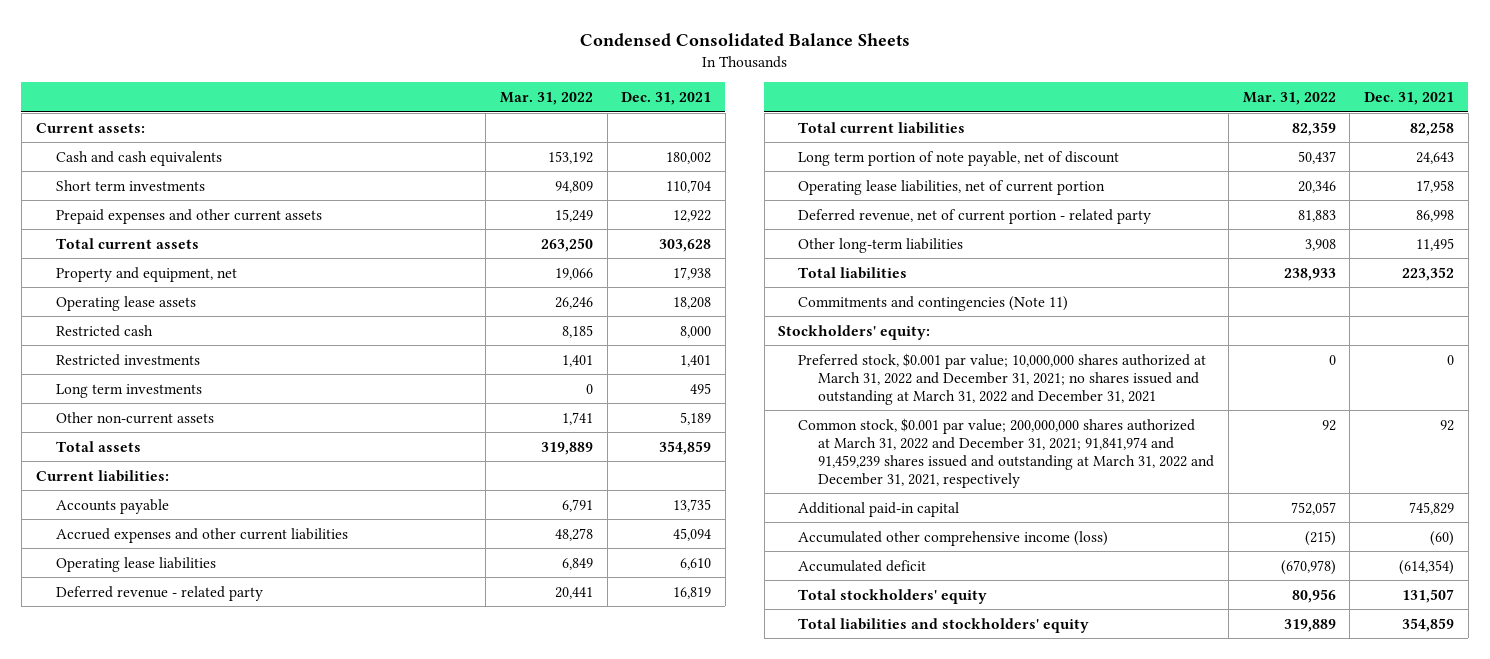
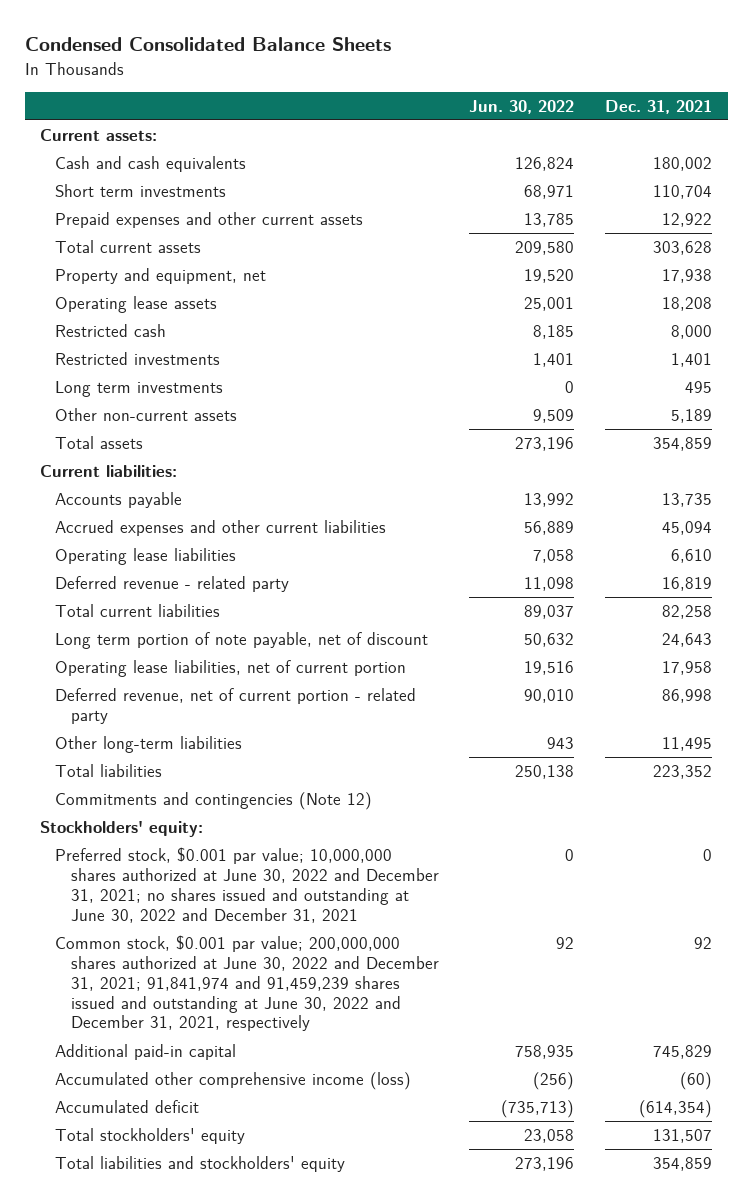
- | Mar. 31, 2022 | Dec. 31, 2021
+ | Jun. 30, 2022 | Dec. 31, 2021
- Commitments and contingencies (Note 11)
+ Commitments and contingencies (Note 12)
- Preferred stock, $0.001 par value; 10,000,000 shares authorized at March 31, 2022 and December 31, 2021; no shares issued and outstanding at March 31, 2022 and December 31, 2021 | 0 | 0
- Common stock, $0.001 par value; 200,000,000 shares authorized at March 31, 2022 and December 31, 2021; 91,841,974 and 91,459,239 shares issued and outstanding at March 31, 2022 and December 31, 2021, respectively | 92 | 92
+ Preferred stock, $0.001 par value; 10,000,000 shares authorized at June 30, 2022 and December 31, 2021; no shares issued and outstanding at June 30, 2022 and December 31, 2021 | 0 | 0
+ Common stock, $0.001 par value; 200,000,000 shares authorized at June 30, 2022 and December 31, 2021; 91,841,974 and 91,459,239 shares issued and outstanding at June 30, 2022 and December 31, 2021, respectively | 92 | 92

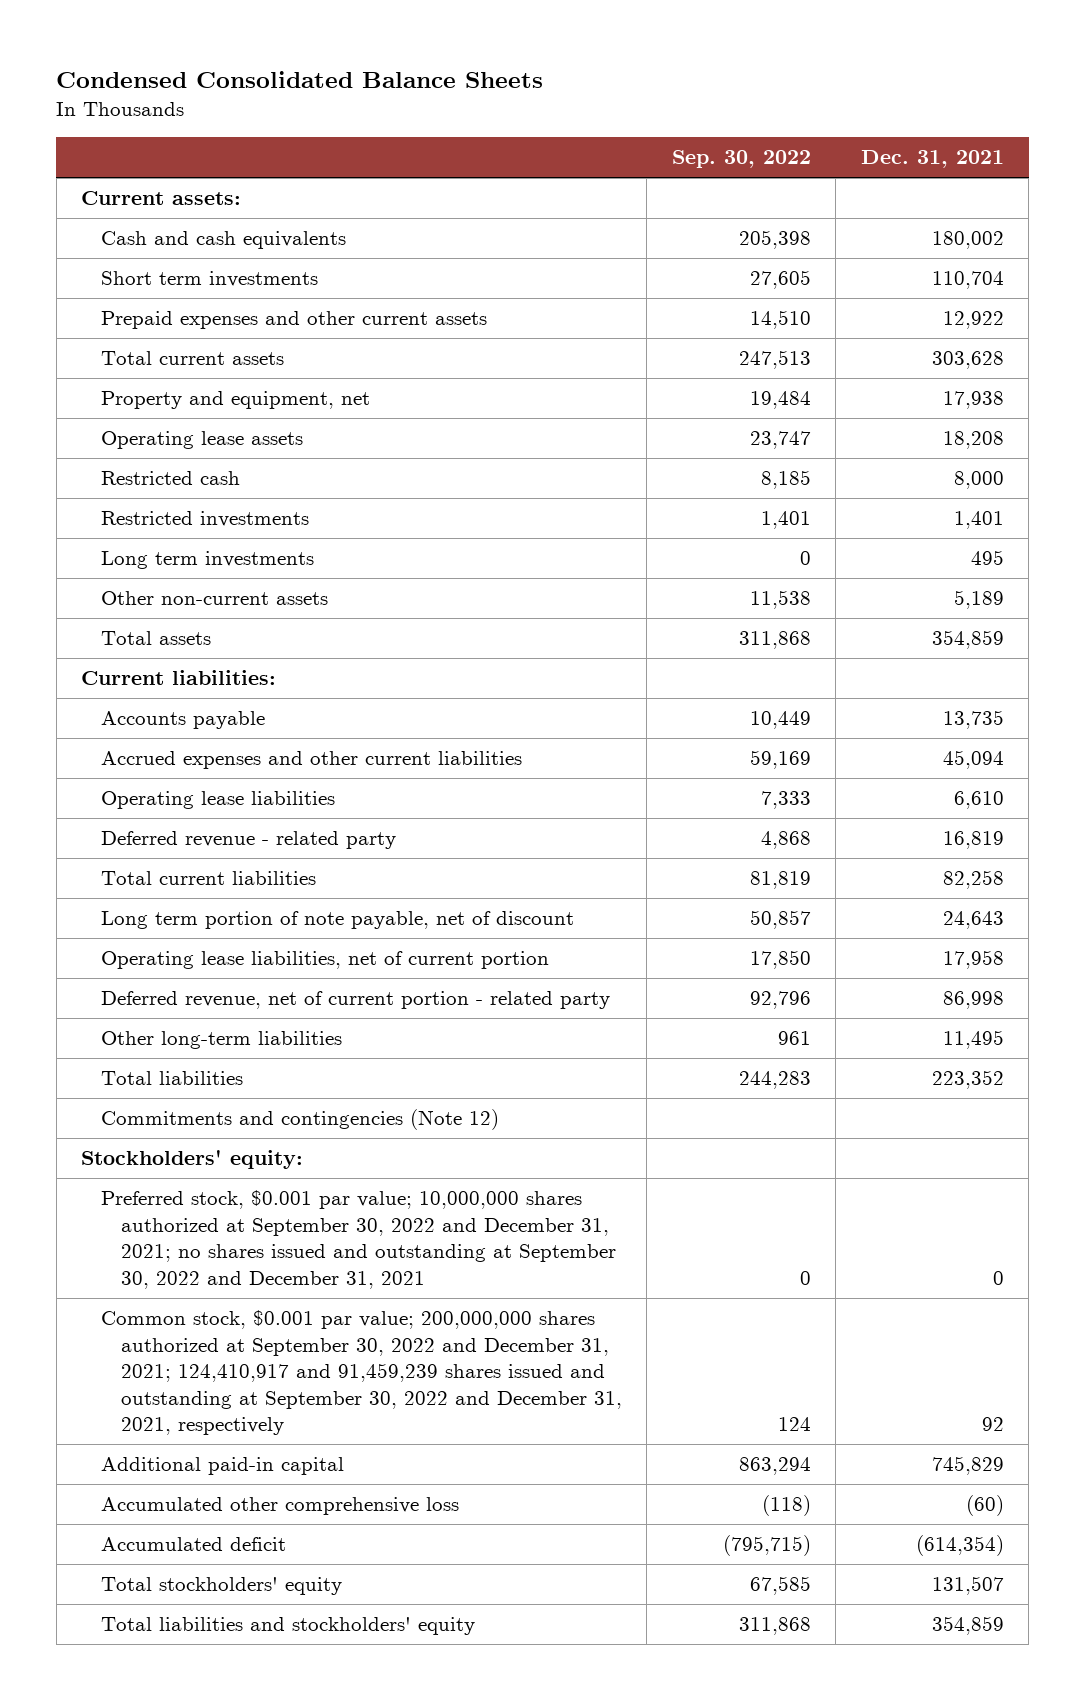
- | Jun. 30, 2022 | Dec. 31, 2021
+ | Sep. 30, 2022 | Dec. 31, 2021
- Preferred stock, $0.001 par value; 10,000,000 shares authorized at June 30, 2022 and December 31, 2021; no shares issued and outstanding at June 30, 2022 and December 31, 2021 | 0 | 0
- Common stock, $0.001 par value; 200,000,000 shares authorized at June 30, 2022 and December 31, 2021; 91,841,974 and 91,459,239 shares issued and outstanding at June 30, 2022 and December 31, 2021, respectively | 92 | 92
+ Preferred stock, $0.001 par value; 10,000,000 shares authorized at September 30, 2022 and December 31, 2021; no shares issued and outstanding at September 30, 2022 and December 31, 2021 | 0 | 0
+ Common stock, $0.001 par value; 200,000,000 shares authorized at September 30, 2022 and December 31, 2021; 124,410,917 and 91,459,239 shares issued and outstanding at September 30, 2022 and December 31, 2021, respectively | 124 | 92
- Accumulated other comprehensive income (loss) | (256) | (60)
+ Accumulated other comprehensive loss | (118) | (60)

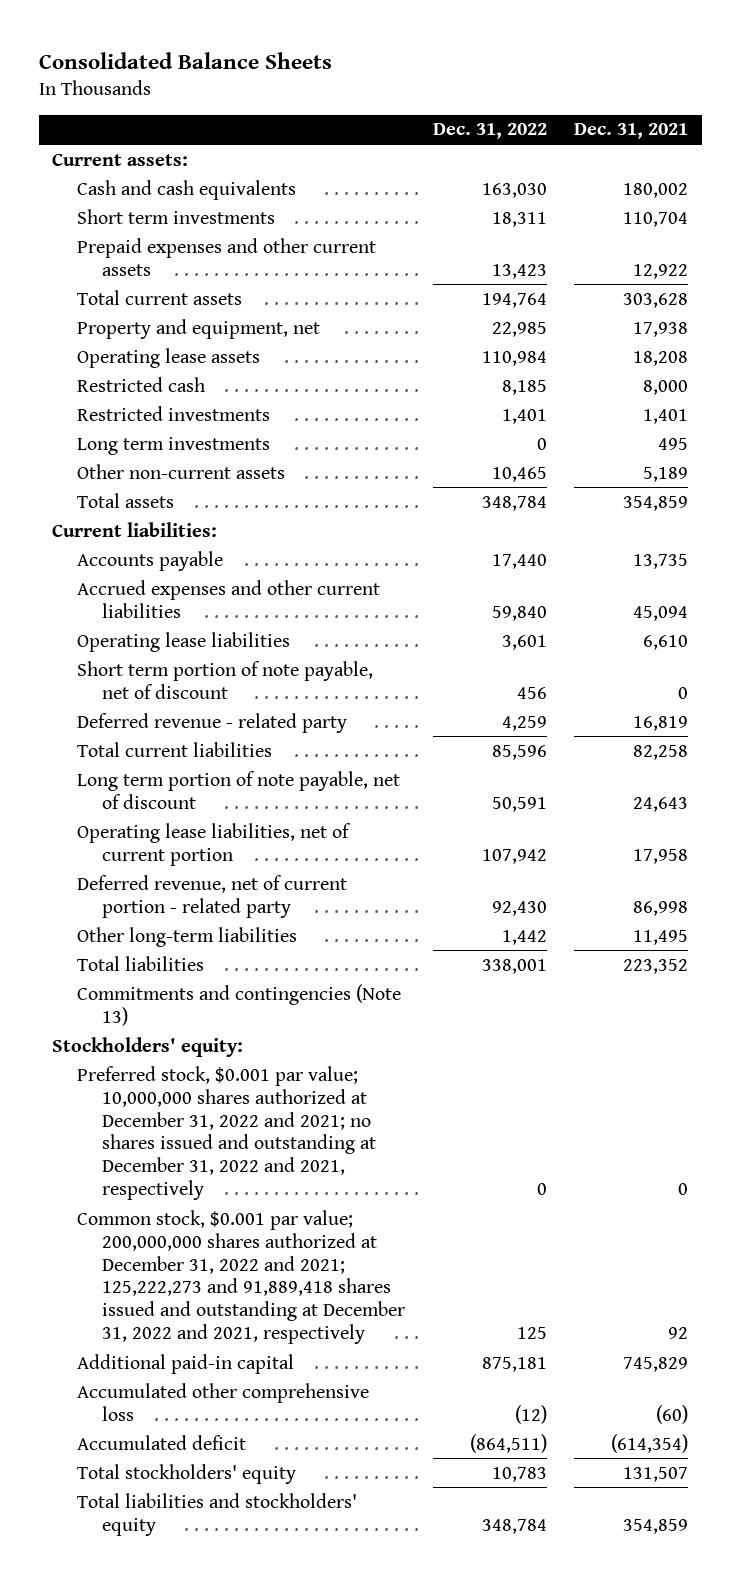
- Condensed Consolidated Balance Sheets
+ Consolidated Balance Sheets
- | Sep. 30, 2022 | Dec. 31, 2021
+ | Dec. 31, 2022 | Dec. 31, 2021
+ Short term portion of note payable, net of discount | 456 | 0
- Commitments and contingencies (Note 12)
+ Commitments and contingencies (Note 13)
- Preferred stock, $0.001 par value; 10,000,000 shares authorized at September 30, 2022 and December 31, 2021; no shares issued and outstanding at September 30, 2022 and December 31, 2021 | 0 | 0
- Common stock, $0.001 par value; 200,000,000 shares authorized at September 30, 2022 and December 31, 2021; 124,410,917 and 91,459,239 shares issued and outstanding at September 30, 2022 and December 31, 2021, respectively | 124 | 92
+ Preferred stock, $0.001 par value; 10,000,000 shares authorized at December 31, 2022 and 2021; no shares issued and outstanding at December 31, 2022 and 2021, respectively | 0 | 0
+ Common stock, $0.001 par value; 200,000,000 shares authorized at December 31, 2022 and 2021; 125,222,273 and 91,889,418 shares issued and outstanding at December 31, 2022 and 2021, respectively | 125 | 92

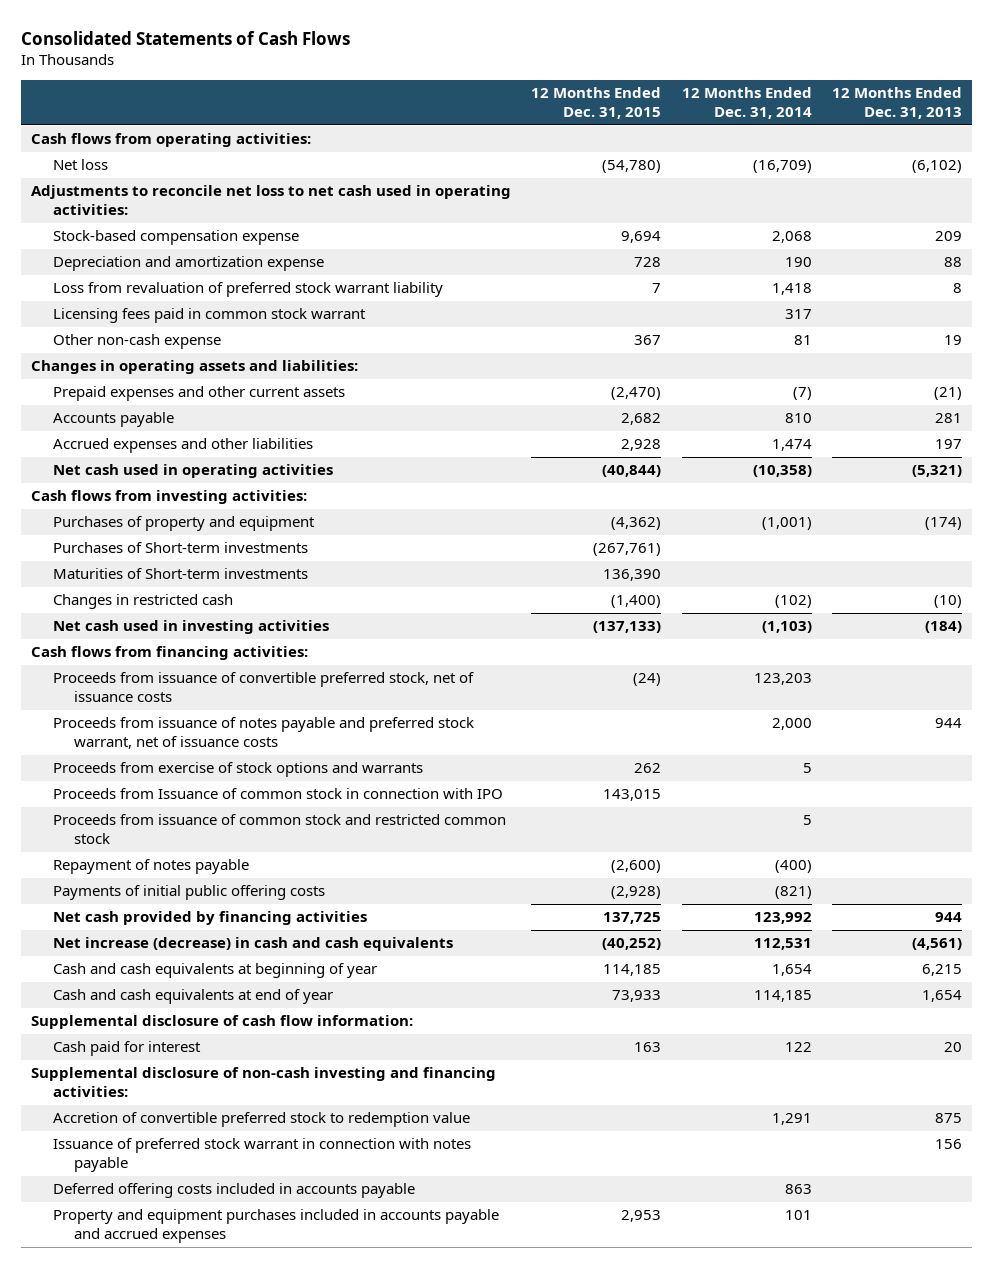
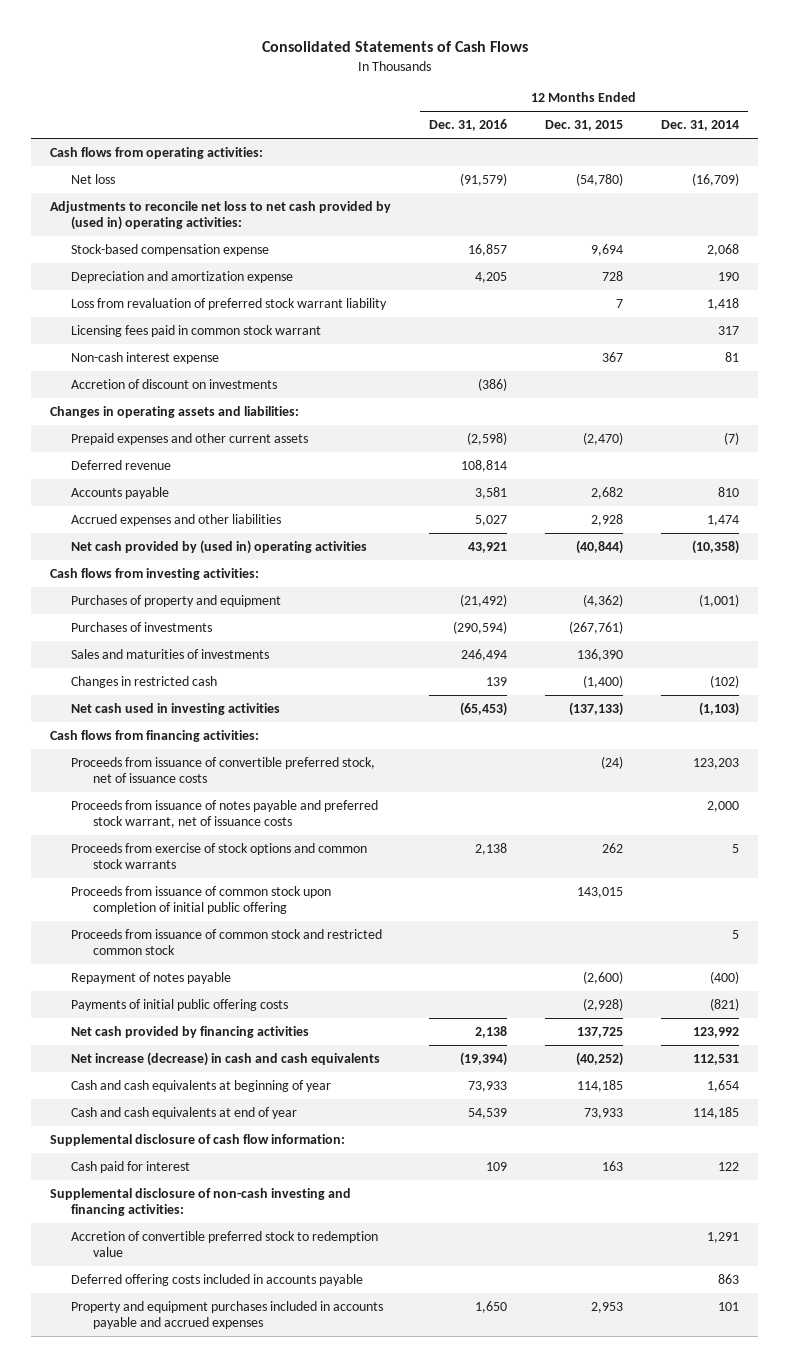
- | 12 Months Ended Dec. 31, 2015 | 12 Months Ended Dec. 31, 2014 | 12 Months Ended Dec. 31, 2013
+ | 12 Months Ended Dec. 31, 2016 | 12 Months Ended Dec. 31, 2015 | 12 Months Ended Dec. 31, 2014
- Adjustments to reconcile net loss to net cash used in operating activities:
+ Adjustments to reconcile net loss to net cash provided by (used in) operating activities:
- Other non-cash expense | 367 | 81 | 19
+ Non-cash interest expense | | 367 | 81
+ Accretion of discount on investments | (386) | |
+ Deferred revenue | 108,814 | |
- Net cash used in operating activities | (40,844) | (10,358) | (5,321)
+ Net cash provided by (used in) operating activities | 43,921 | (40,844) | (10,358)
- Purchases of Short-term investments | (267,761) | |
- Maturities of Short-term investments | 136,390 | |
+ Purchases of investments | (290,594) | (267,761) |
+ Sales and maturities of investments | 246,494 | 136,390 |
- Proceeds from exercise of stock options and warrants | 262 | 5 |
- Proceeds from Issuance of common stock in connection with IPO | 143,015 | |
+ Proceeds from exercise of stock options and common stock warrants | 2,138 | 262 | 5
+ Proceeds from issuance of common stock upon completion of initial public offering | | 143,015 |
- Issuance of preferred stock warrant in connection with notes payable | | | 156

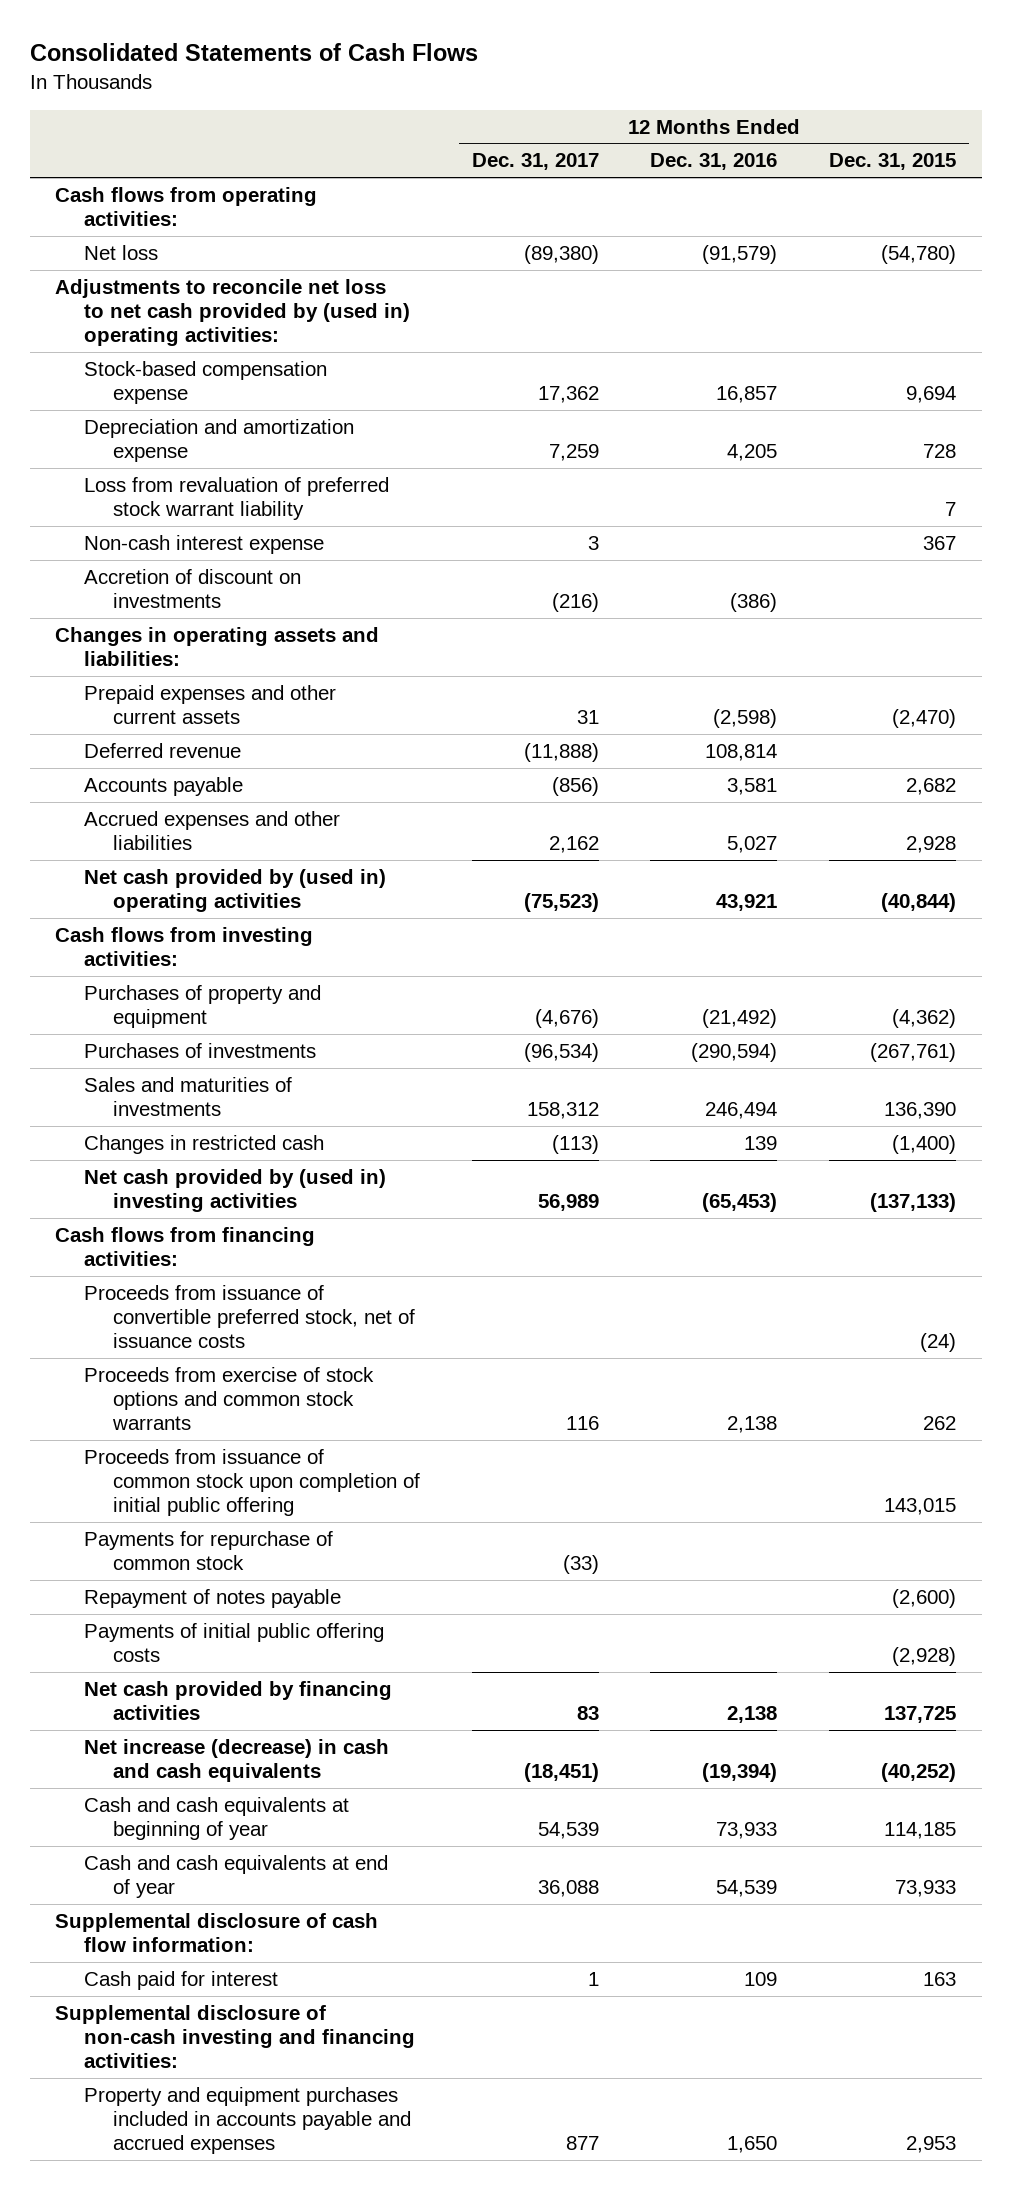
- | 12 Months Ended Dec. 31, 2016 | 12 Months Ended Dec. 31, 2015 | 12 Months Ended Dec. 31, 2014
+ | 12 Months Ended Dec. 31, 2017 | 12 Months Ended Dec. 31, 2016 | 12 Months Ended Dec. 31, 2015
- Licensing fees paid in common stock warrant | | | 317
- Net cash used in investing activities | (65,453) | (137,133) | (1,103)
+ Net cash provided by (used in) investing activities | 56,989 | (65,453) | (137,133)
- Proceeds from issuance of notes payable and preferred stock warrant, net of issuance costs | | | 2,000
- Proceeds from issuance of common stock and restricted common stock | | | 5
+ Payments for repurchase of common stock | (33) | |
- Accretion of convertible preferred stock to redemption value | | | 1,291
- Deferred offering costs included in accounts payable | | | 863

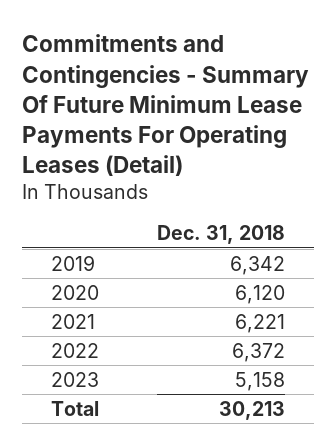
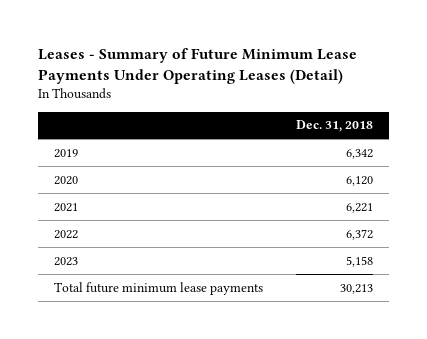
- Commitments and Contingencies - Summary Of Future Minimum Lease Payments For Operating Leases (Detail)
+ Leases - Summary of Future Minimum Lease Payments Under Operating Leases (Detail)
- Total | 30,213
+ Total future minimum lease payments | 30,213

